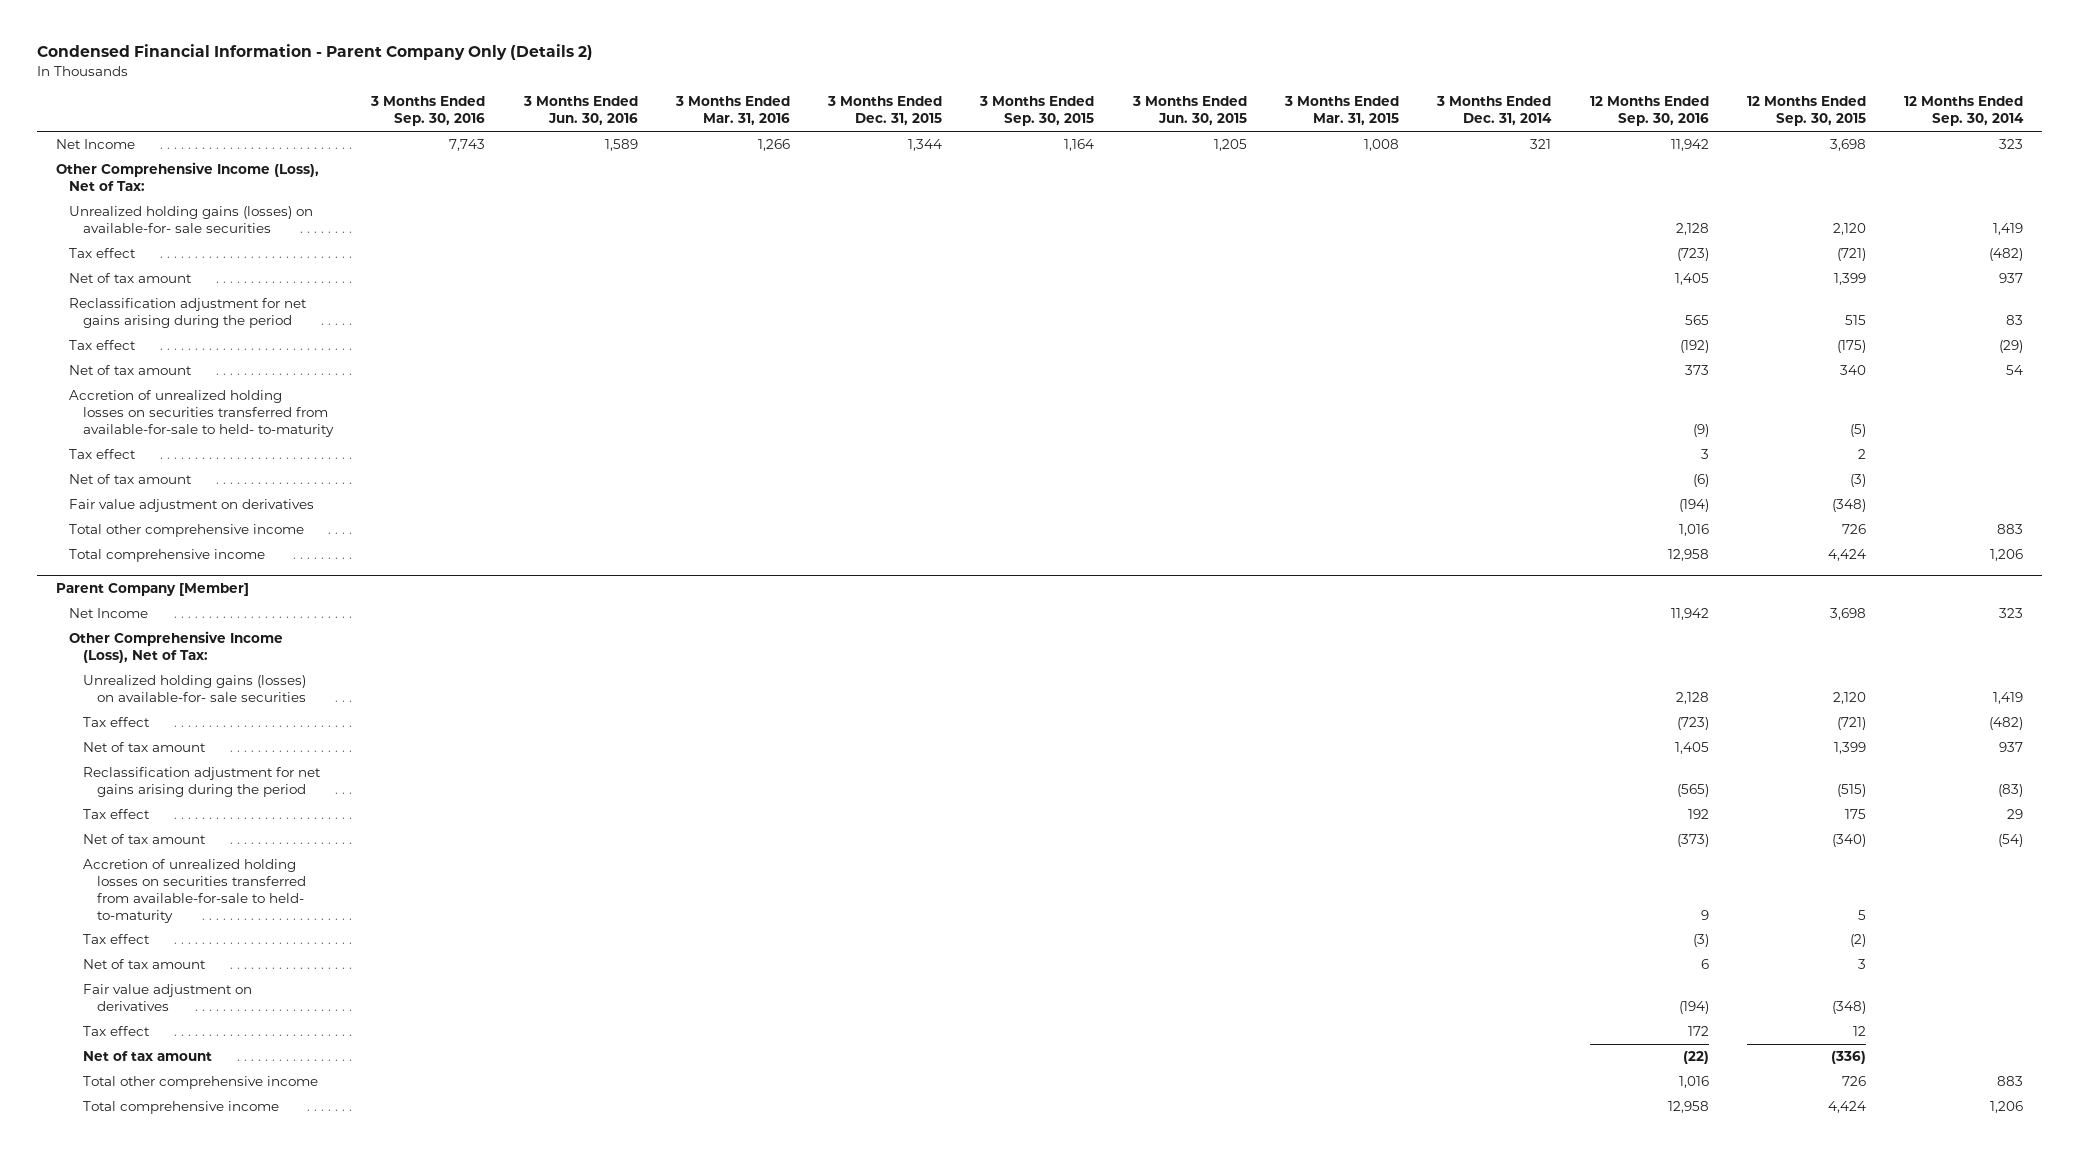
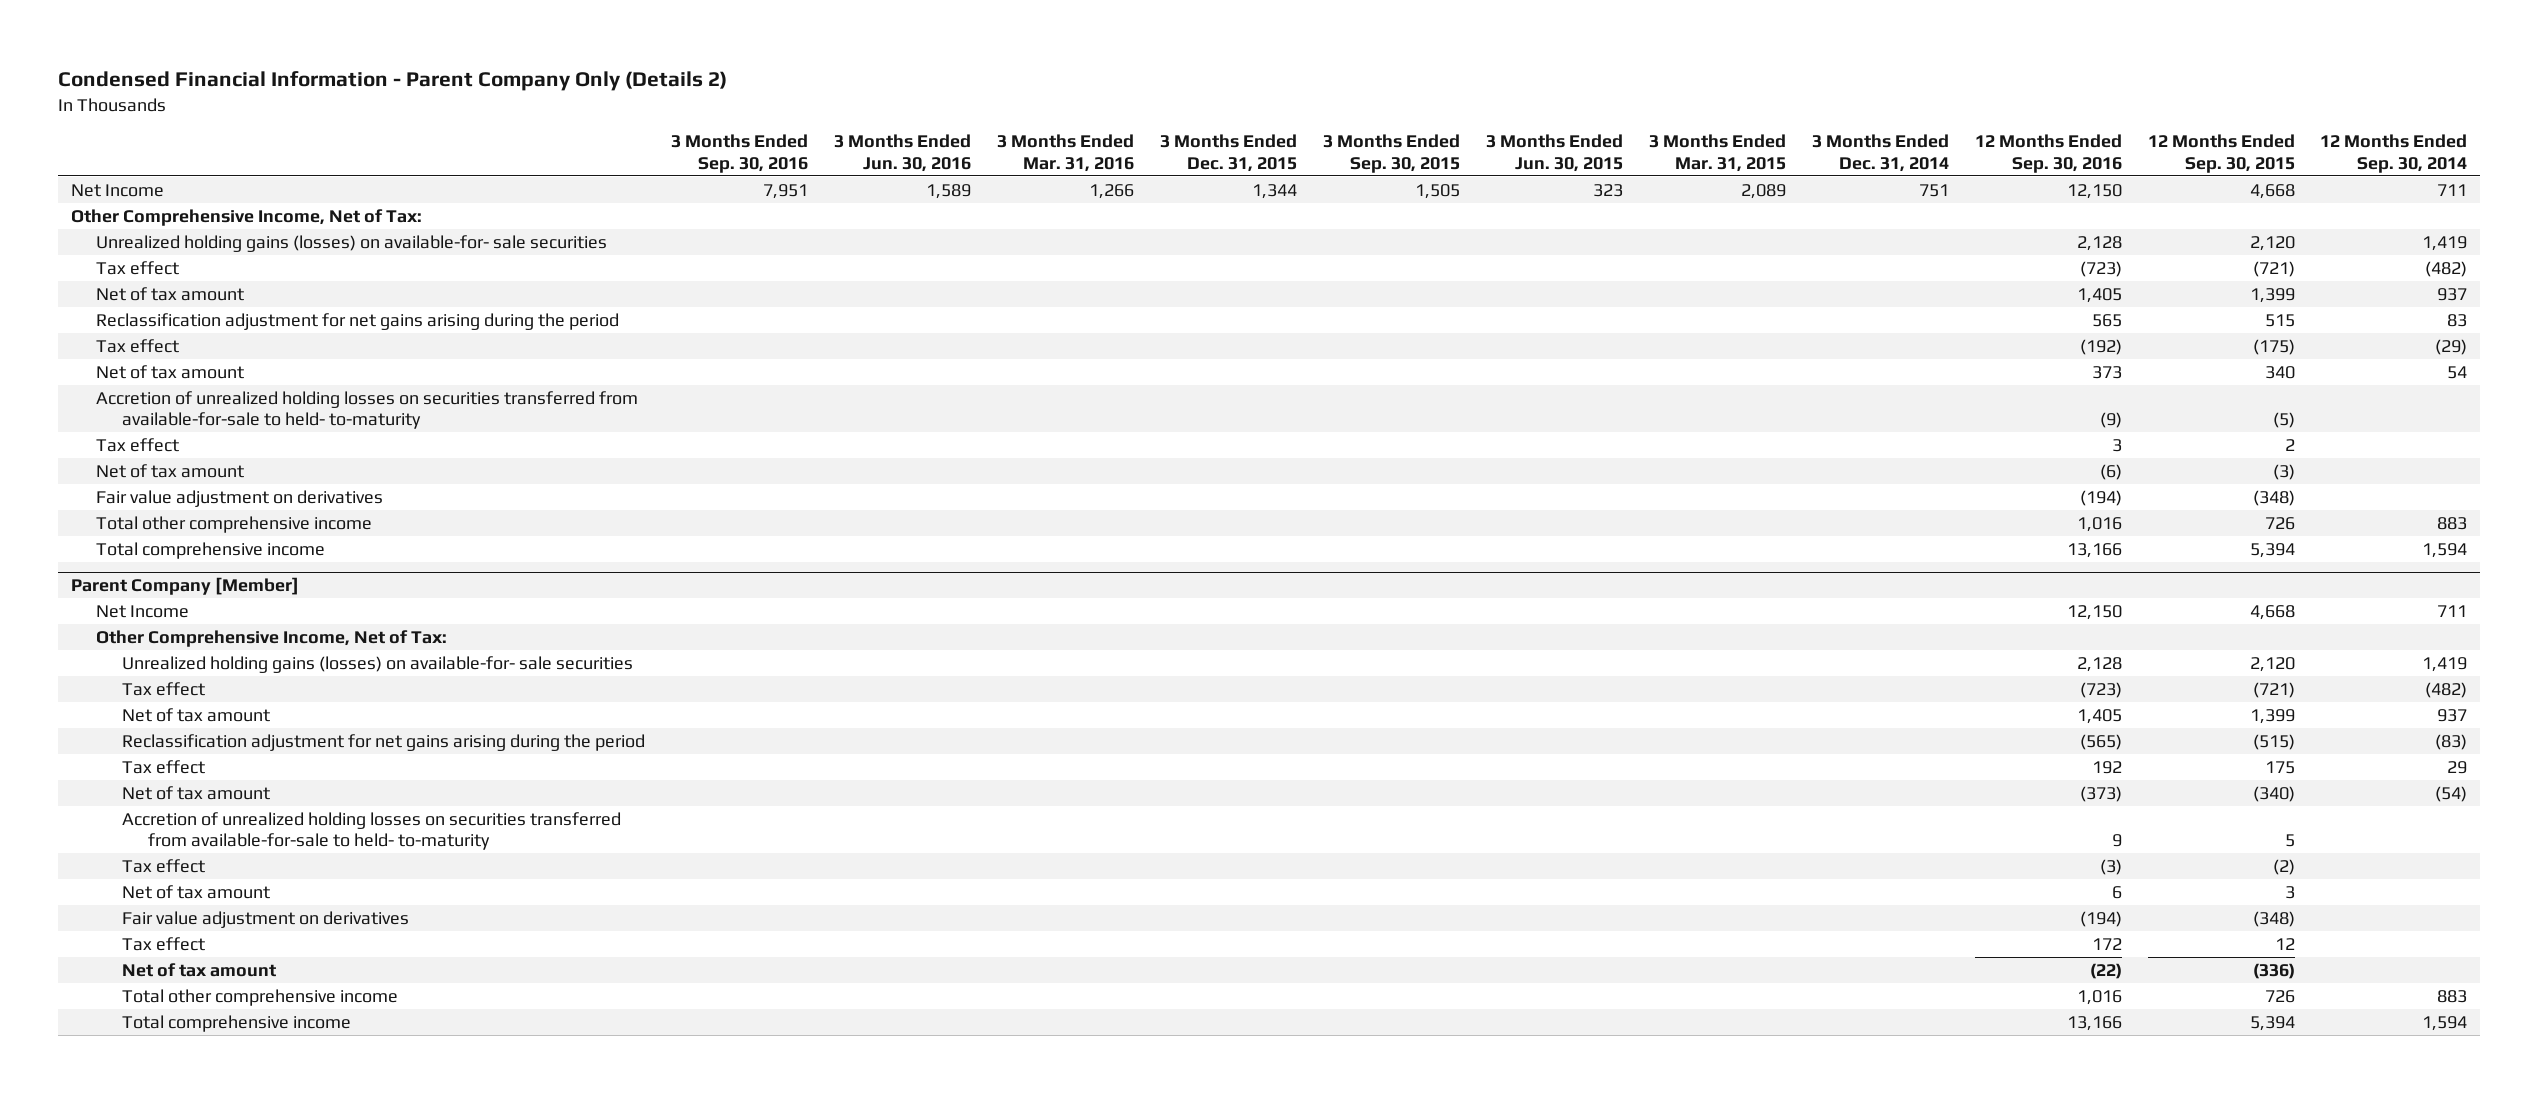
- Net Income | 7,743 | 1,589 | 1,266 | 1,344 | 1,164 | 1,205 | 1,008 | 321 | 11,942 | 3,698 | 323
- Other Comprehensive Income (Loss), Net of Tax:
+ Net Income | 7,951 | 1,589 | 1,266 | 1,344 | 1,505 | 323 | 2,089 | 751 | 12,150 | 4,668 | 711
+ Other Comprehensive Income, Net of Tax:
- Total comprehensive income | | | | | | | | | 12,958 | 4,424 | 1,206
+ Total comprehensive income | | | | | | | | | 13,166 | 5,394 | 1,594
@ Parent Company [Member]
- Net Income | | | | | | | | | 11,942 | 3,698 | 323
- Other Comprehensive Income (Loss), Net of Tax:
+ Net Income | | | | | | | | | 12,150 | 4,668 | 711
+ Other Comprehensive Income, Net of Tax:
- Total comprehensive income | | | | | | | | | 12,958 | 4,424 | 1,206
+ Total comprehensive income | | | | | | | | | 13,166 | 5,394 | 1,594

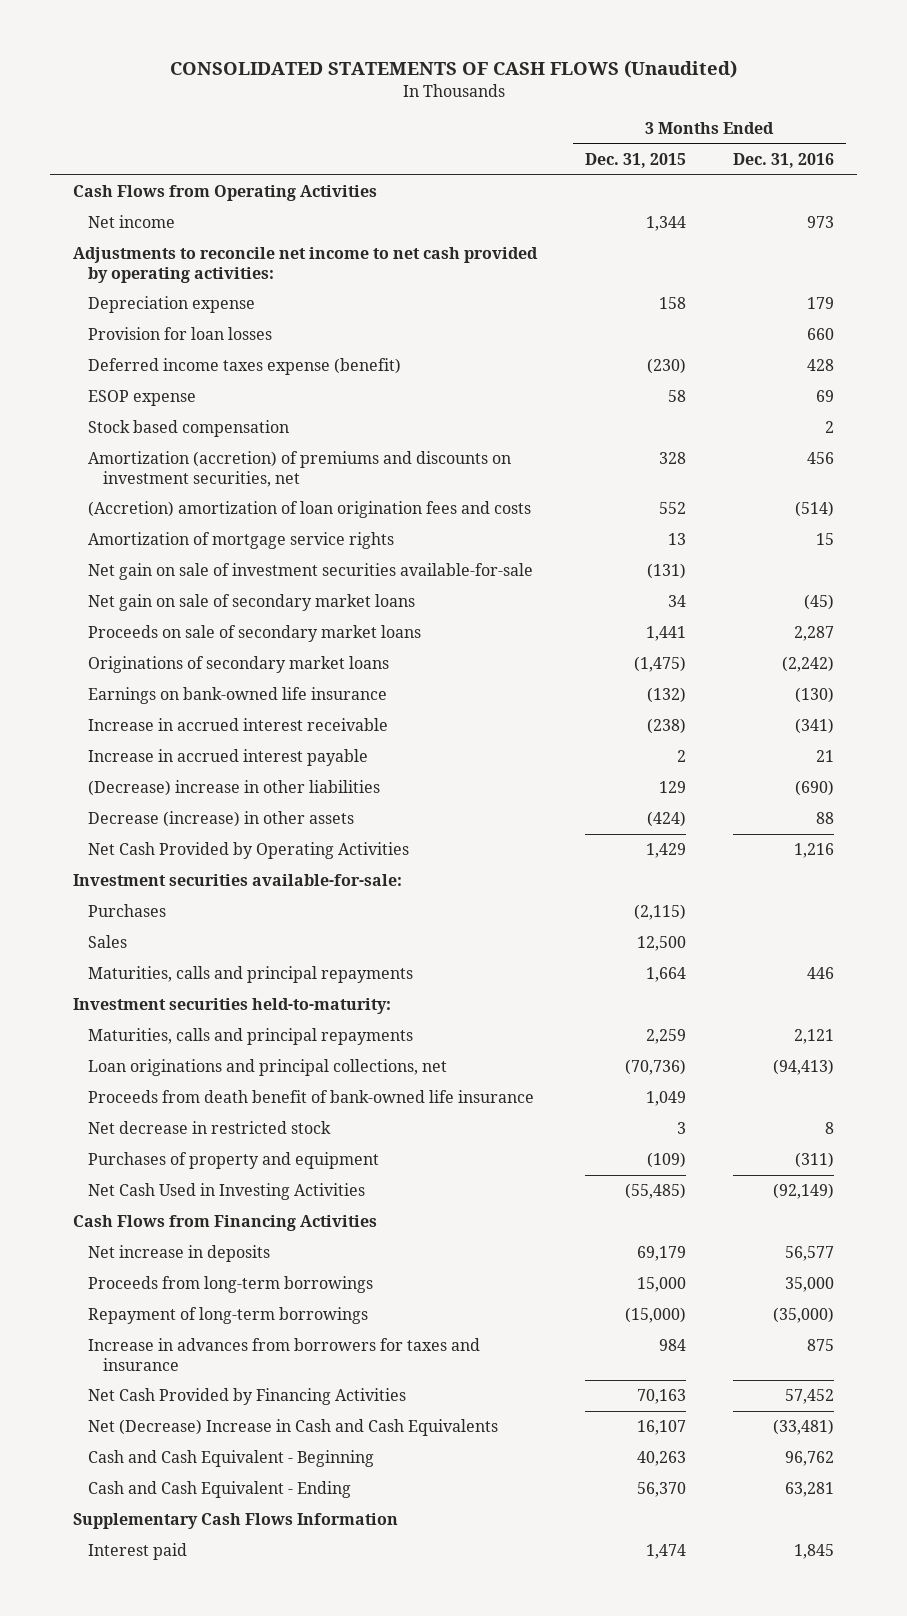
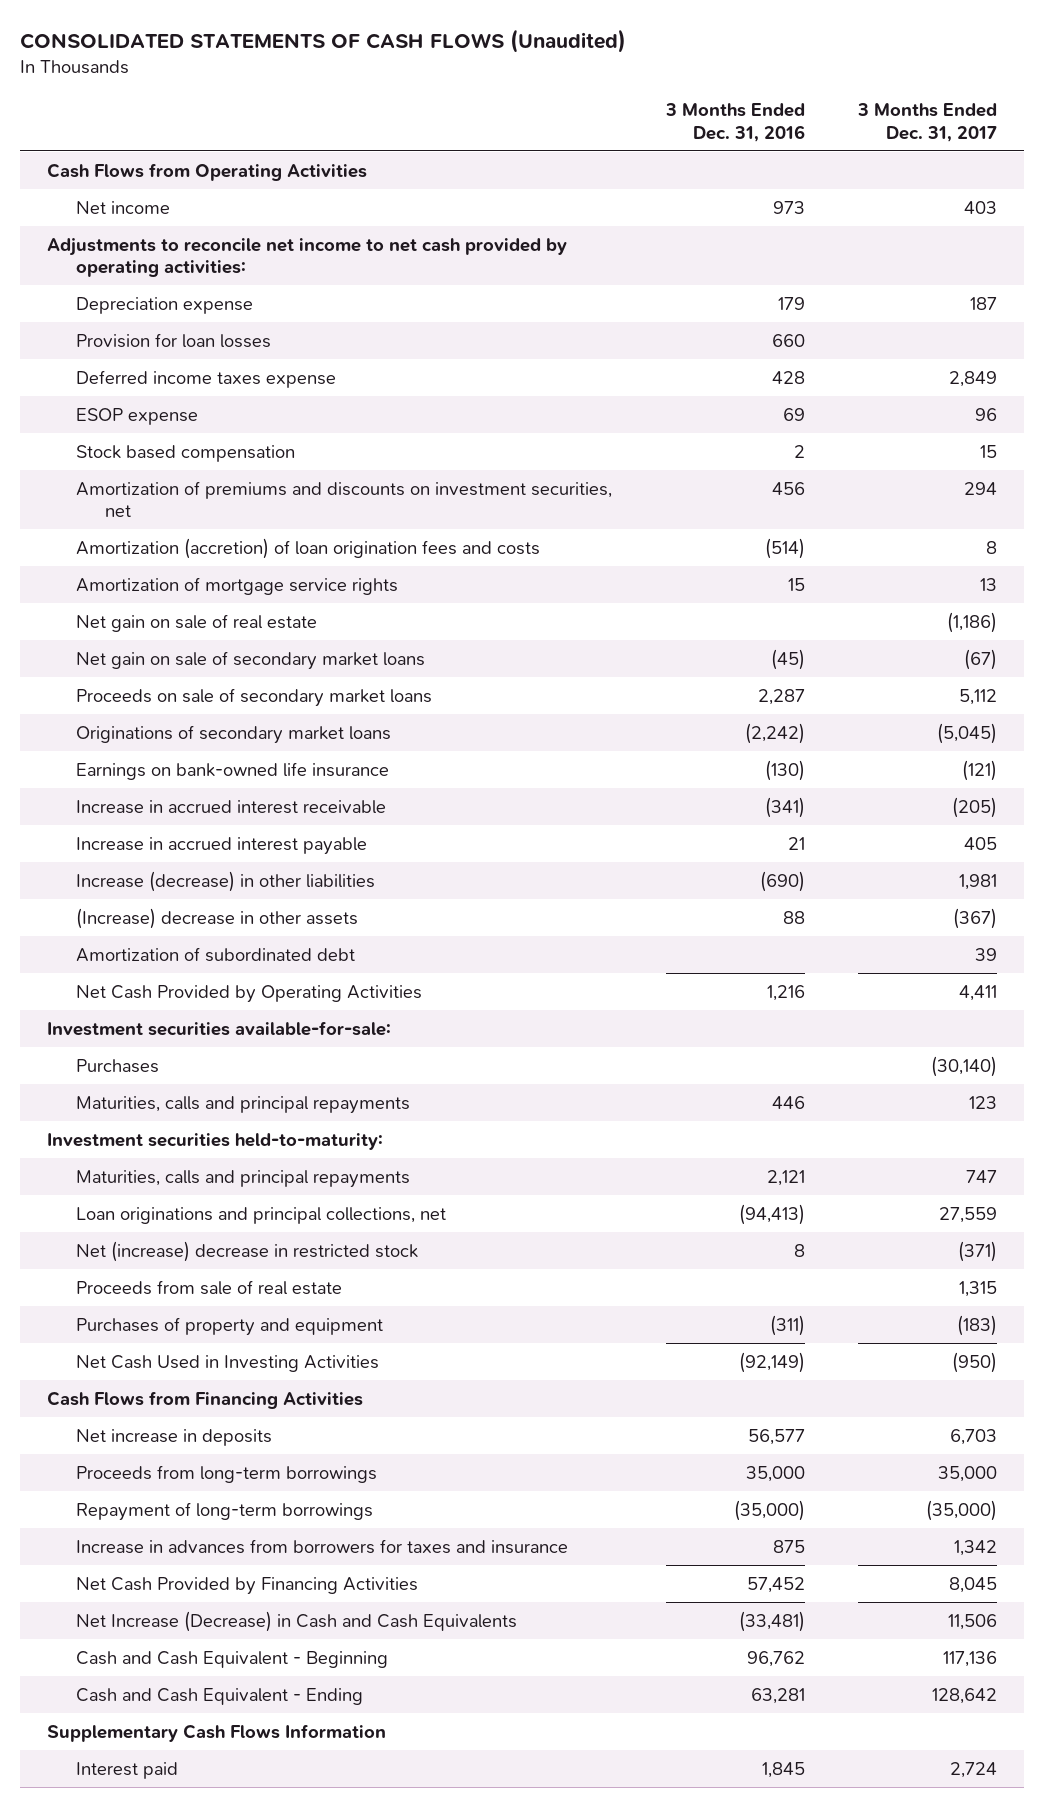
- | 3 Months Ended Dec. 31, 2015 | 3 Months Ended Dec. 31, 2016
+ | 3 Months Ended Dec. 31, 2016 | 3 Months Ended Dec. 31, 2017
- Deferred income taxes expense (benefit) | (230) | 428
+ Deferred income taxes expense | 428 | 2,849
- Amortization (accretion) of premiums and discounts on investment securities, net | 328 | 456
- (Accretion) amortization of loan origination fees and costs | 552 | (514)
+ Amortization of premiums and discounts on investment securities, net | 456 | 294
+ Amortization (accretion) of loan origination fees and costs | (514) | 8
- Net gain on sale of investment securities available-for-sale | (131) |
+ Net gain on sale of real estate | | (1,186)
- (Decrease) increase in other liabilities | 129 | (690)
- Decrease (increase) in other assets | (424) | 88
+ Increase (decrease) in other liabilities | (690) | 1,981
+ (Increase) decrease in other assets | 88 | (367)
+ Amortization of subordinated debt | | 39
- Sales | 12,500 |
- Proceeds from death benefit of bank-owned life insurance | 1,049 |
- Net decrease in restricted stock | 3 | 8
+ Net (increase) decrease in restricted stock | 8 | (371)
+ Proceeds from sale of real estate | | 1,315
- Net (Decrease) Increase in Cash and Cash Equivalents | 16,107 | (33,481)
+ Net Increase (Decrease) in Cash and Cash Equivalents | (33,481) | 11,506

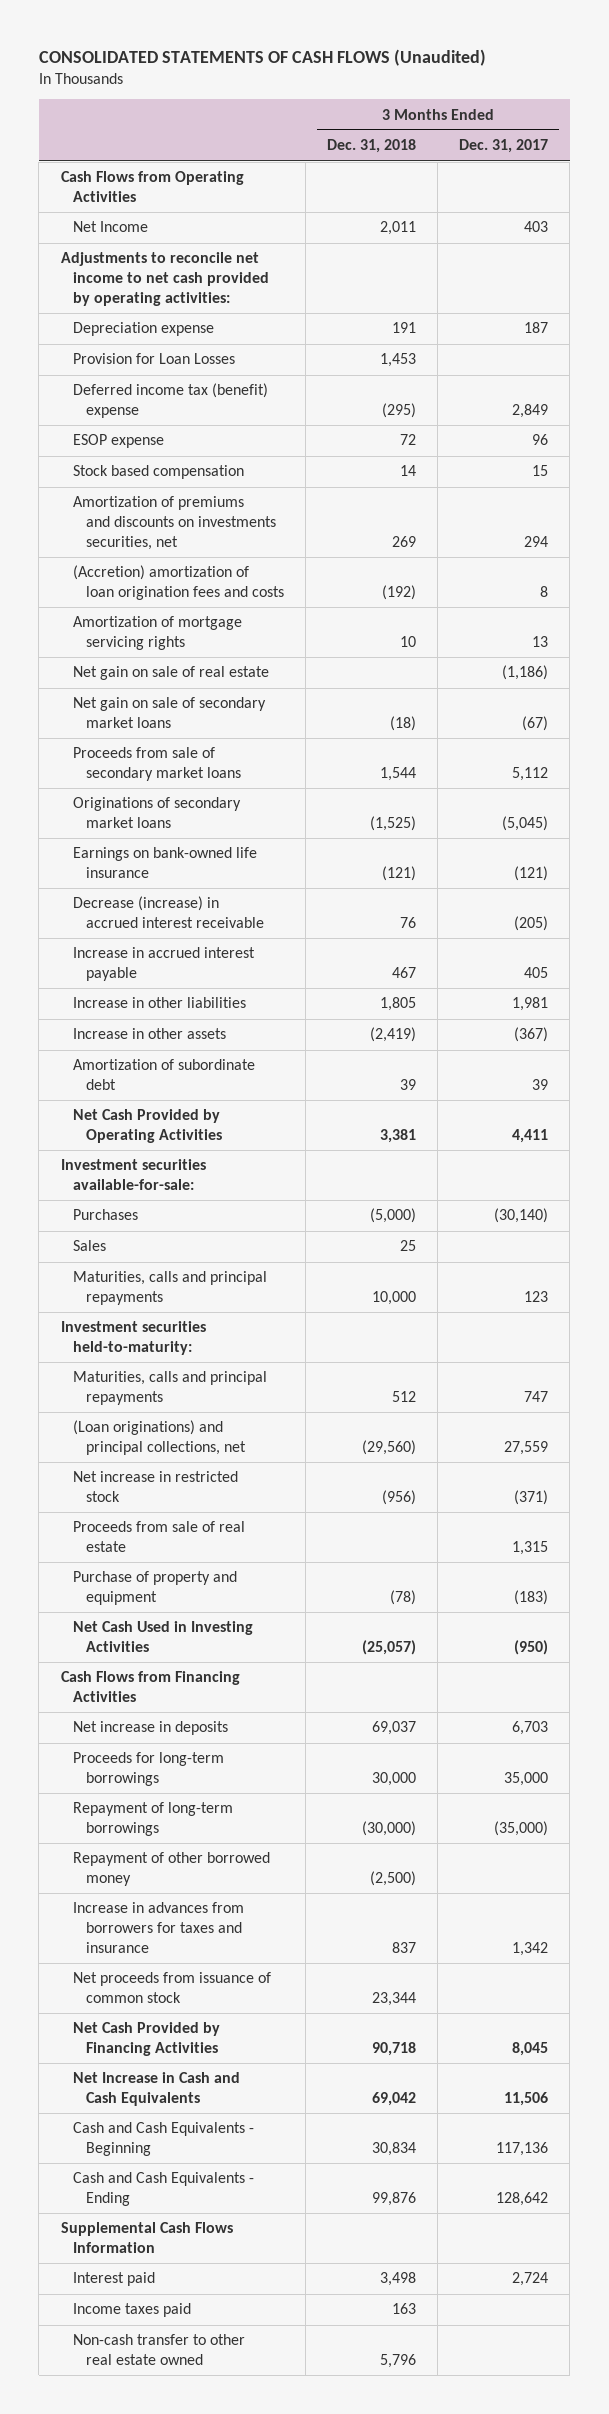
- | 3 Months Ended Dec. 31, 2016 | 3 Months Ended Dec. 31, 2017
+ | 3 Months Ended Dec. 31, 2018 | 3 Months Ended Dec. 31, 2017
- Net income | 973 | 403
+ Net Income | 2,011 | 403
- Provision for loan losses | 660 |
- Deferred income taxes expense | 428 | 2,849
+ Provision for Loan Losses | 1,453 |
+ Deferred income tax (benefit) expense | (295) | 2,849
- Amortization of premiums and discounts on investment securities, net | 456 | 294
- Amortization (accretion) of loan origination fees and costs | (514) | 8
- Amortization of mortgage service rights | 15 | 13
+ Amortization of premiums and discounts on investments securities, net | 269 | 294
+ (Accretion) amortization of loan origination fees and costs | (192) | 8
+ Amortization of mortgage servicing rights | 10 | 13
- Proceeds on sale of secondary market loans | 2,287 | 5,112
+ Proceeds from sale of secondary market loans | 1,544 | 5,112
- Increase in accrued interest receivable | (341) | (205)
+ Decrease (increase) in accrued interest receivable | 76 | (205)
- Increase (decrease) in other liabilities | (690) | 1,981
- (Increase) decrease in other assets | 88 | (367)
- Amortization of subordinated debt | | 39
+ Increase in other liabilities | 1,805 | 1,981
+ Increase in other assets | (2,419) | (367)
+ Amortization of subordinate debt | 39 | 39
+ Sales | 25 |
- Loan originations and principal collections, net | (94,413) | 27,559
- Net (increase) decrease in restricted stock | 8 | (371)
+ (Loan originations) and principal collections, net | (29,560) | 27,559
+ Net increase in restricted stock | (956) | (371)
- Purchases of property and equipment | (311) | (183)
+ Purchase of property and equipment | (78) | (183)
- Proceeds from long-term borrowings | 35,000 | 35,000
+ Proceeds for long-term borrowings | 30,000 | 35,000
+ Repayment of other borrowed money | (2,500) |
+ Net proceeds from issuance of common stock | 23,344 |
- Net Increase (Decrease) in Cash and Cash Equivalents | (33,481) | 11,506
- Cash and Cash Equivalent - Beginning | 96,762 | 117,136
- Cash and Cash Equivalent - Ending | 63,281 | 128,642
- Supplementary Cash Flows Information
+ Net Increase in Cash and Cash Equivalents | 69,042 | 11,506
+ Cash and Cash Equivalents - Beginning | 30,834 | 117,136
+ Cash and Cash Equivalents - Ending | 99,876 | 128,642
+ Supplemental Cash Flows Information
+ Income taxes paid | 163 |
+ Non-cash transfer to other real estate owned | 5,796 |

